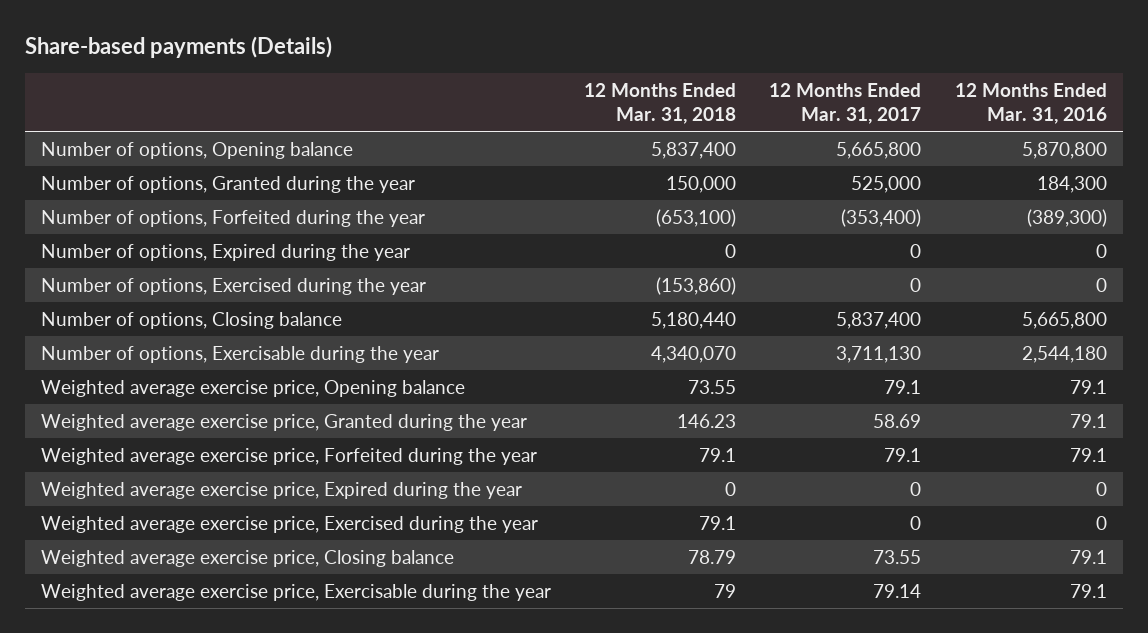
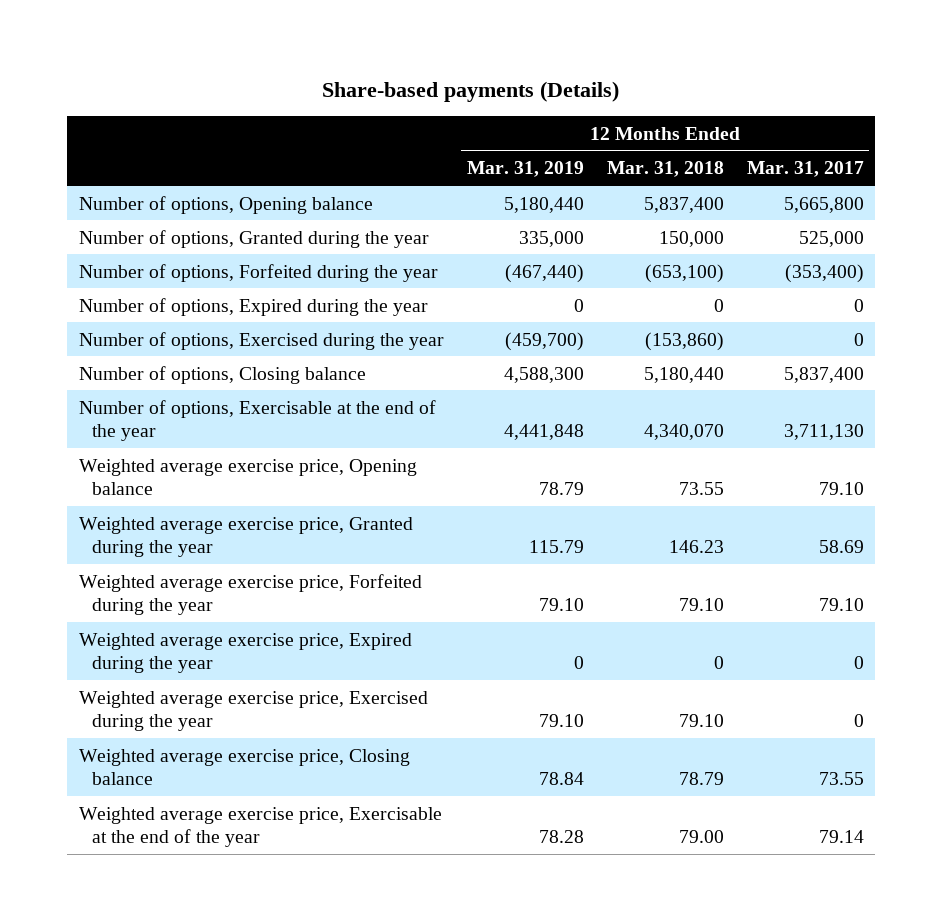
- | 12 Months Ended Mar. 31, 2018 | 12 Months Ended Mar. 31, 2017 | 12 Months Ended Mar. 31, 2016
+ | 12 Months Ended Mar. 31, 2019 | 12 Months Ended Mar. 31, 2018 | 12 Months Ended Mar. 31, 2017
- Number of options, Exercisable during the year | 4,340,070 | 3,711,130 | 2,544,180
- Weighted average exercise price, Opening balance | 73.55 | 79.1 | 79.1
+ Number of options, Exercisable at the end of the year | 4,441,848 | 4,340,070 | 3,711,130
+ Weighted average exercise price, Opening balance | 78.79 | 73.55 | 79.10
- Weighted average exercise price, Forfeited during the year | 79.1 | 79.1 | 79.1
+ Weighted average exercise price, Forfeited during the year | 79.10 | 79.10 | 79.10
- Weighted average exercise price, Exercised during the year | 79.1 | 0 | 0
+ Weighted average exercise price, Exercised during the year | 79.10 | 79.10 | 0
- Weighted average exercise price, Exercisable during the year | 79 | 79.14 | 79.1
+ Weighted average exercise price, Exercisable at the end of the year | 78.28 | 79.00 | 79.14

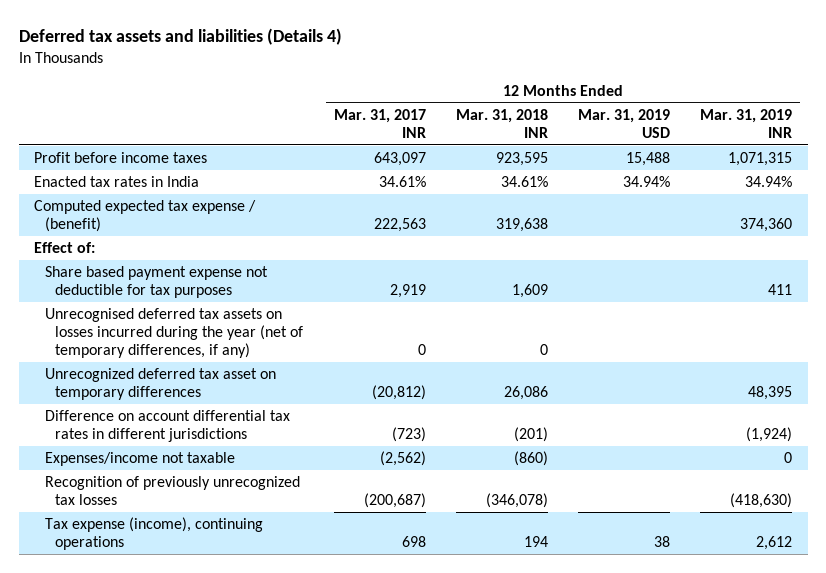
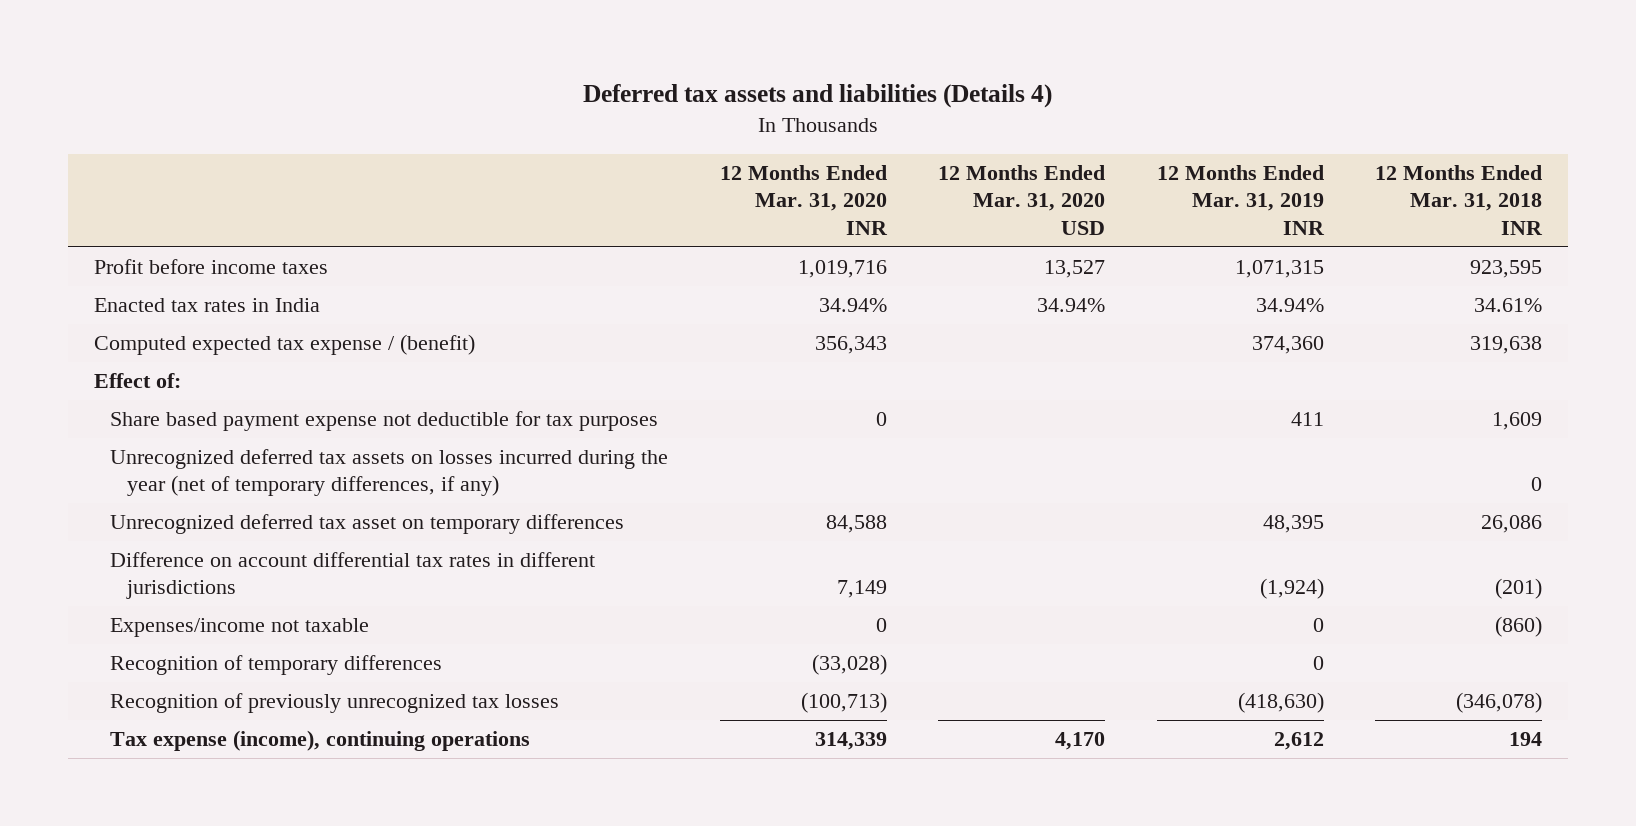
- | 12 Months Ended Mar. 31, 2017 INR | 12 Months Ended Mar. 31, 2018 INR | 12 Months Ended Mar. 31, 2019 USD | 12 Months Ended Mar. 31, 2019 INR
+ | 12 Months Ended Mar. 31, 2020 INR | 12 Months Ended Mar. 31, 2020 USD | 12 Months Ended Mar. 31, 2019 INR | 12 Months Ended Mar. 31, 2018 INR
- Unrecognised deferred tax assets on losses incurred during the year (net of temporary differences, if any) | 0 | 0 | |
+ Unrecognized deferred tax assets on losses incurred during the year (net of temporary differences, if any) | | | | 0
+ Recognition of temporary differences | (33,028) | | 0 |

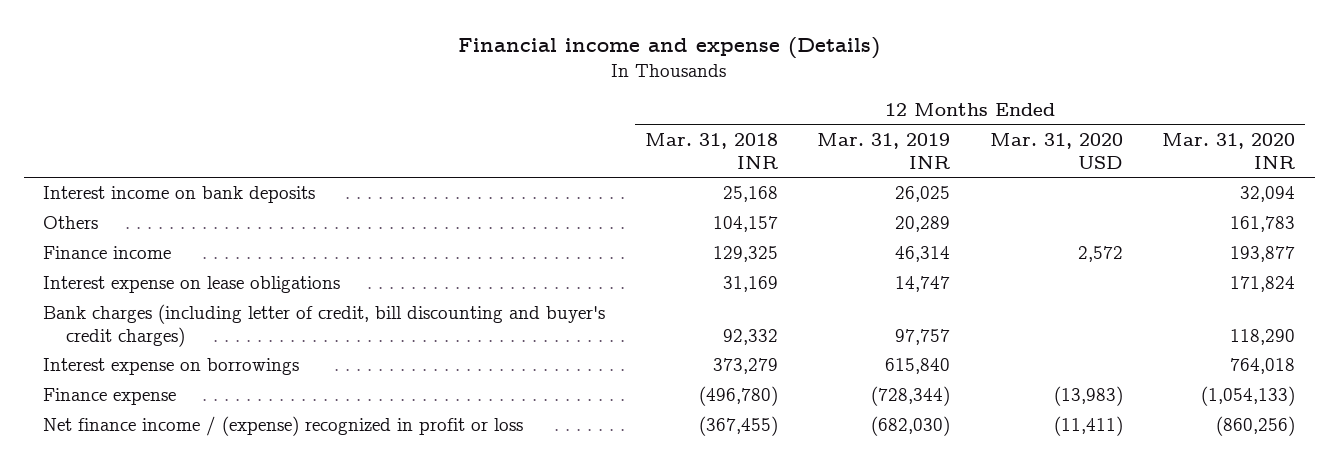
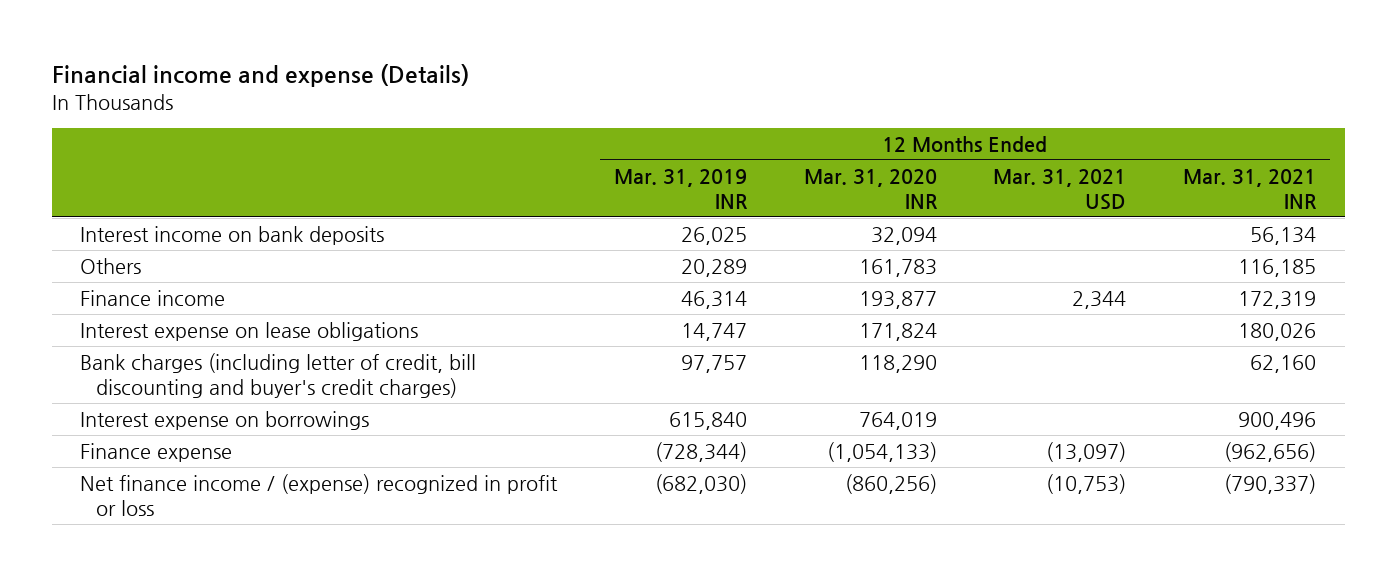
- | 12 Months Ended Mar. 31, 2018 INR | 12 Months Ended Mar. 31, 2019 INR | 12 Months Ended Mar. 31, 2020 USD | 12 Months Ended Mar. 31, 2020 INR
+ | 12 Months Ended Mar. 31, 2019 INR | 12 Months Ended Mar. 31, 2020 INR | 12 Months Ended Mar. 31, 2021 USD | 12 Months Ended Mar. 31, 2021 INR
- Interest expense on borrowings | 373,279 | 615,840 | | 764,018
+ Interest expense on borrowings | 615,840 | 764,019 | | 900,496

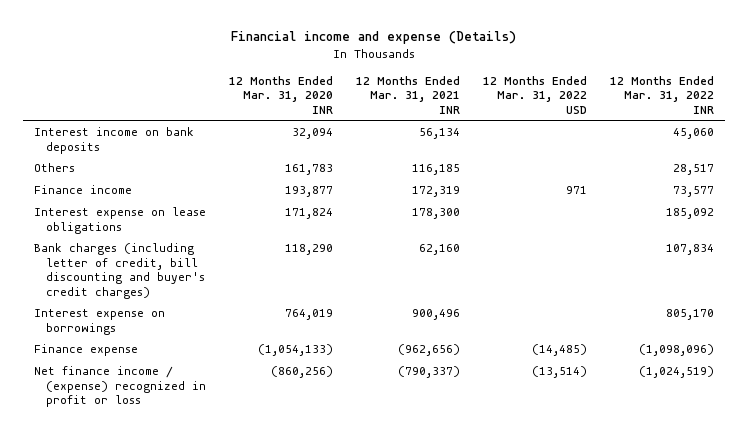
- | 12 Months Ended Mar. 31, 2019 INR | 12 Months Ended Mar. 31, 2020 INR | 12 Months Ended Mar. 31, 2021 USD | 12 Months Ended Mar. 31, 2021 INR
+ | 12 Months Ended Mar. 31, 2020 INR | 12 Months Ended Mar. 31, 2021 INR | 12 Months Ended Mar. 31, 2022 USD | 12 Months Ended Mar. 31, 2022 INR
- Interest expense on lease obligations | 14,747 | 171,824 | | 180,026
+ Interest expense on lease obligations | 171,824 | 178,300 | | 185,092

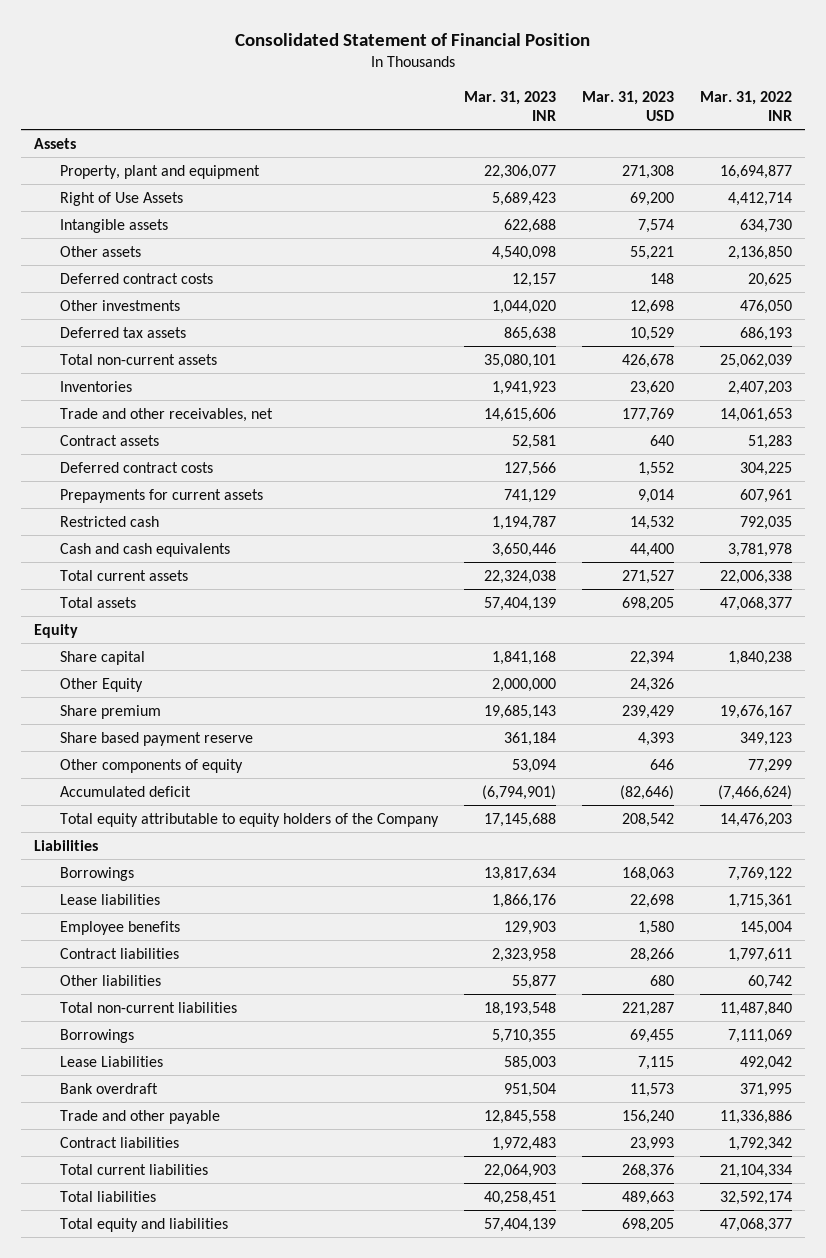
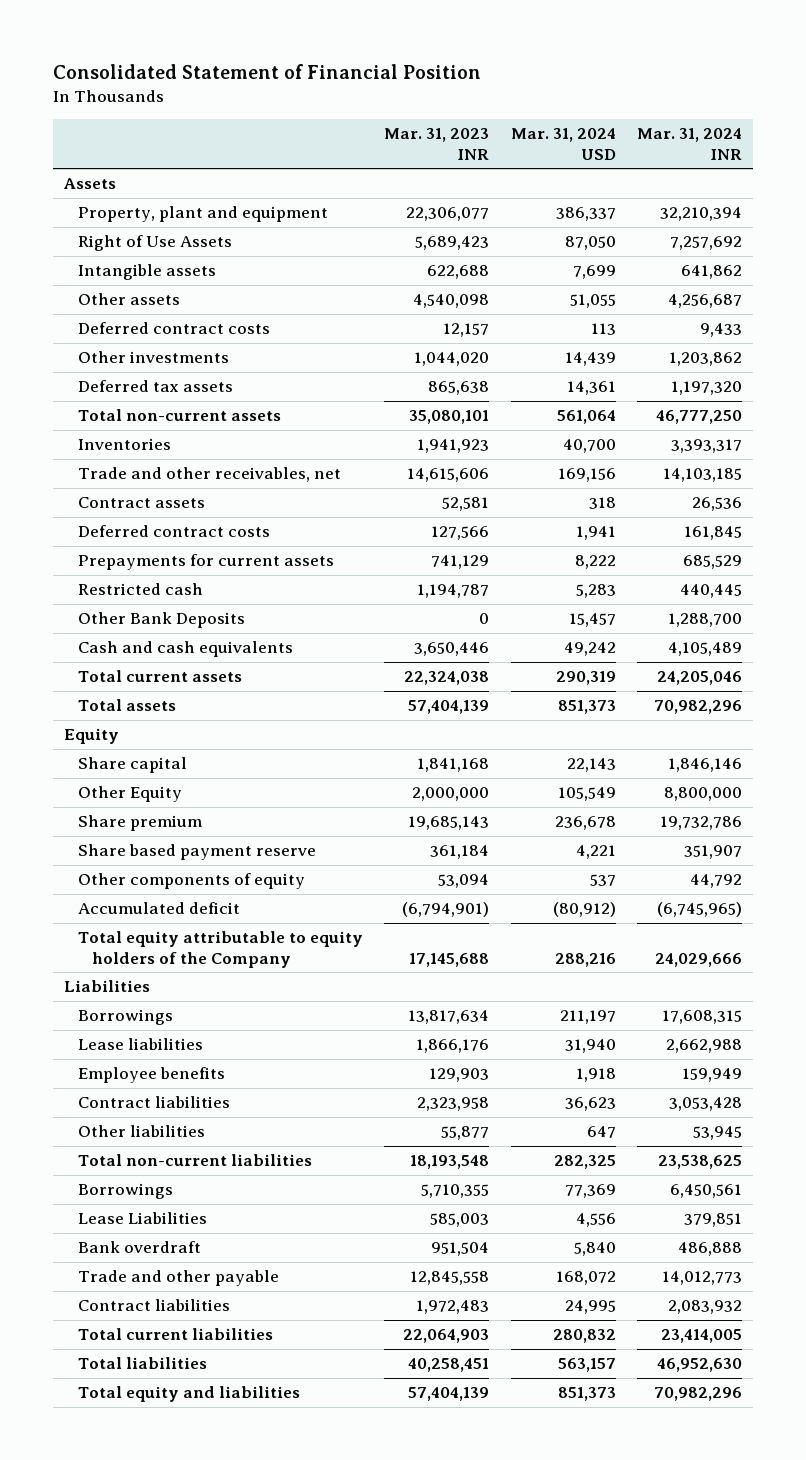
- | Mar. 31, 2023 INR | Mar. 31, 2023 USD | Mar. 31, 2022 INR
+ | Mar. 31, 2023 INR | Mar. 31, 2024 USD | Mar. 31, 2024 INR
+ Other Bank Deposits | 0 | 15,457 | 1,288,700

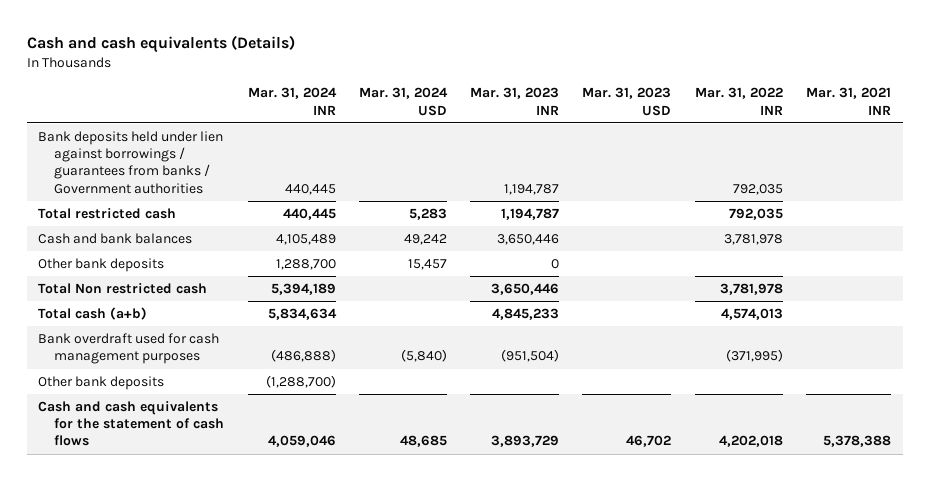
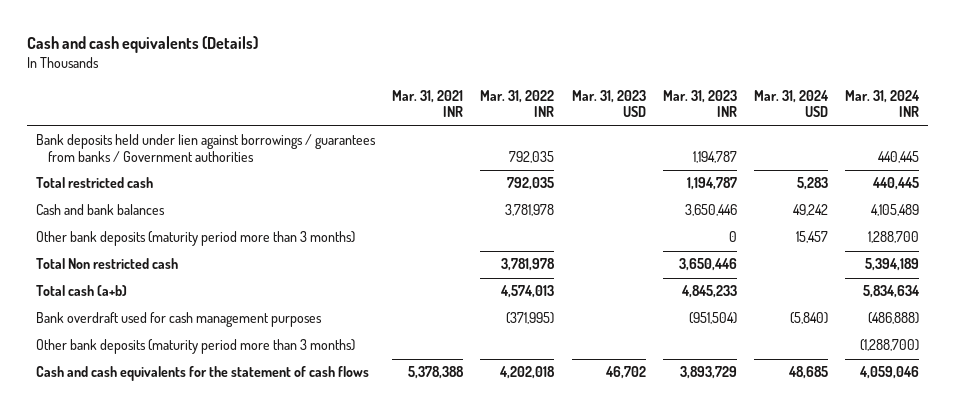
- | Mar. 31, 2024 INR | Mar. 31, 2024 USD | Mar. 31, 2023 INR | Mar. 31, 2023 USD | Mar. 31, 2022 INR | Mar. 31, 2021 INR
+ | Mar. 31, 2021 INR | Mar. 31, 2022 INR | Mar. 31, 2023 USD | Mar. 31, 2023 INR | Mar. 31, 2024 USD | Mar. 31, 2024 INR
- Other bank deposits | 1,288,700 | 15,457 | 0 | | |
+ Other bank deposits (maturity period more than 3 months) | | | | 0 | 15,457 | 1,288,700
- Other bank deposits | (1,288,700) | | | | |
+ Other bank deposits (maturity period more than 3 months) | | | | | | (1,288,700)

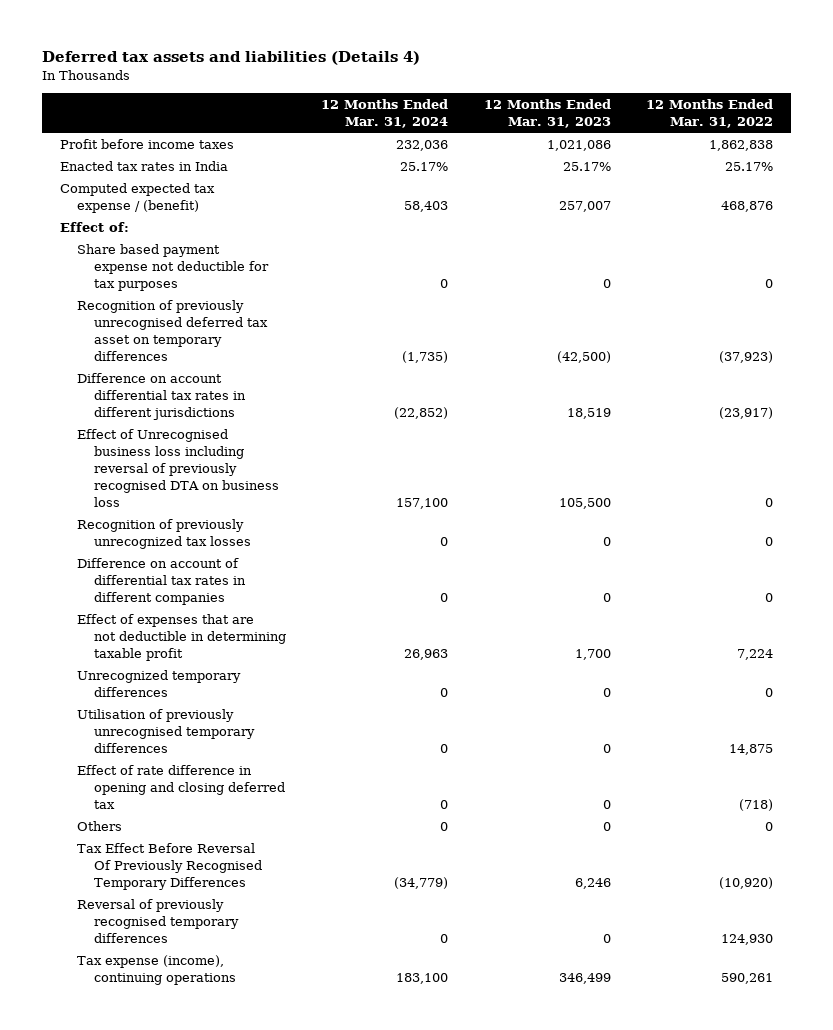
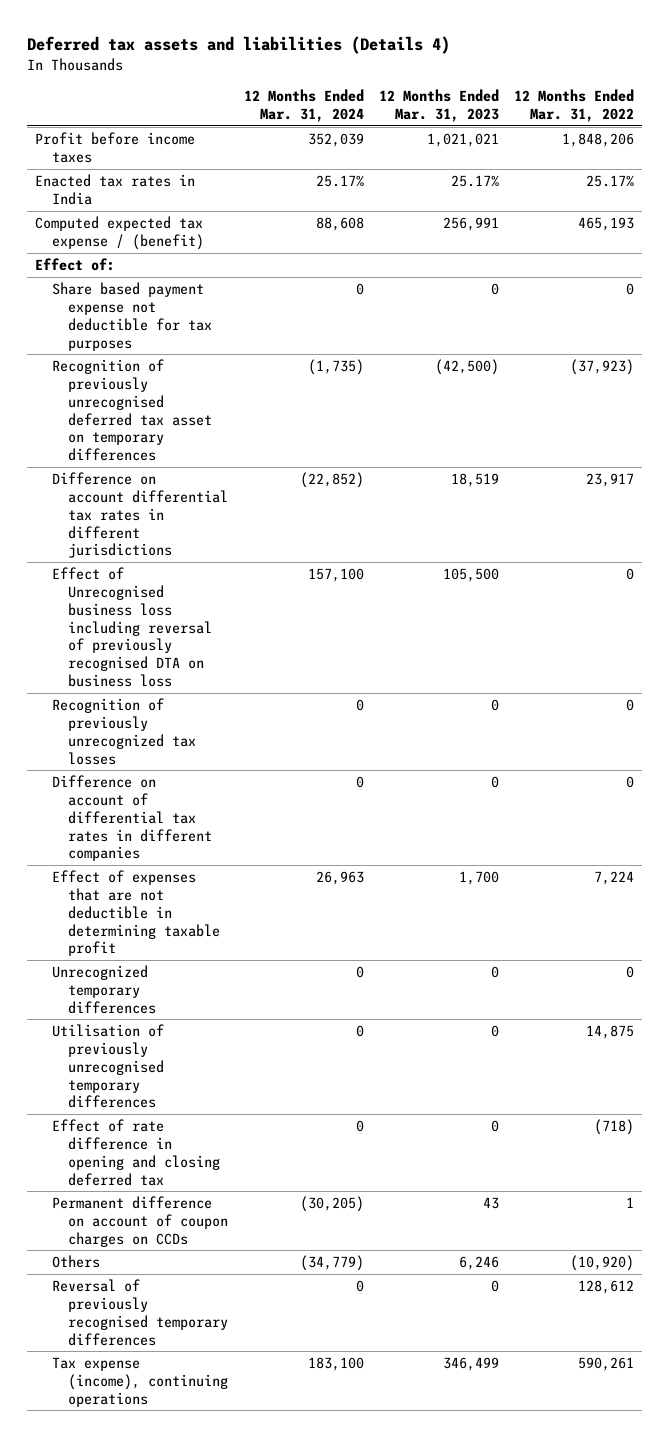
- Profit before income taxes | 232,036 | 1,021,086 | 1,862,838
+ Profit before income taxes | 352,039 | 1,021,021 | 1,848,206
- Computed expected tax expense / (benefit) | 58,403 | 257,007 | 468,876
+ Computed expected tax expense / (benefit) | 88,608 | 256,991 | 465,193
- Difference on account differential tax rates in different jurisdictions | (22,852) | 18,519 | (23,917)
+ Difference on account differential tax rates in different jurisdictions | (22,852) | 18,519 | 23,917
- Others | 0 | 0 | 0
- Tax Effect Before Reversal Of Previously Recognised Temporary Differences | (34,779) | 6,246 | (10,920)
- Reversal of previously recognised temporary differences | 0 | 0 | 124,930
+ Permanent difference on account of coupon charges on CCDs | (30,205) | 43 | 1
+ Others | (34,779) | 6,246 | (10,920)
+ Reversal of previously recognised temporary differences | 0 | 0 | 128,612

